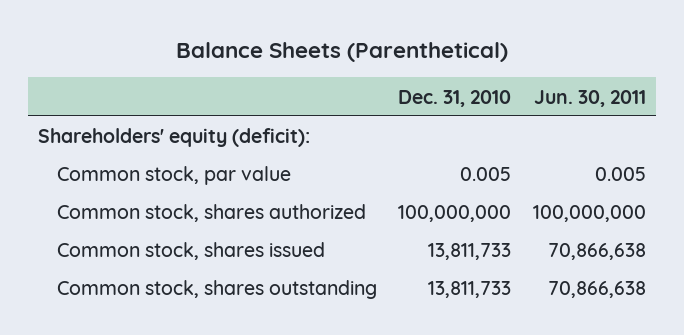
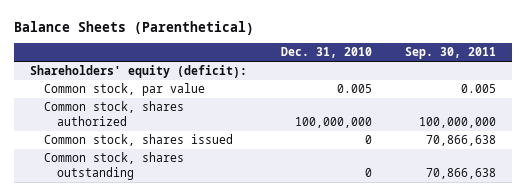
- | Dec. 31, 2010 | Jun. 30, 2011
+ | Dec. 31, 2010 | Sep. 30, 2011
- Common stock, shares issued | 13,811,733 | 70,866,638
- Common stock, shares outstanding | 13,811,733 | 70,866,638
+ Common stock, shares issued | 0 | 70,866,638
+ Common stock, shares outstanding | 0 | 70,866,638

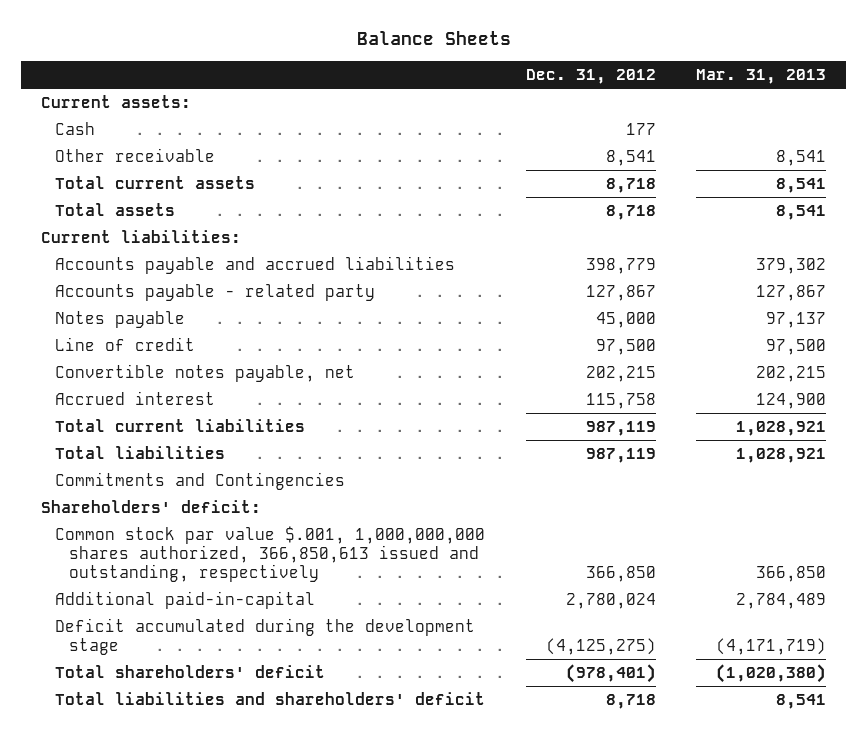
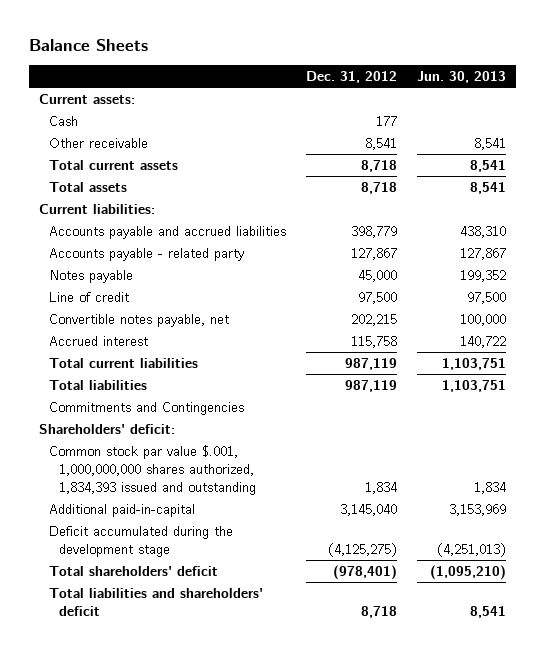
- | Dec. 31, 2012 | Mar. 31, 2013
+ | Dec. 31, 2012 | Jun. 30, 2013
- Common stock par value $.001, 1,000,000,000 shares authorized, 366,850,613 issued and outstanding, respectively | 366,850 | 366,850
- Additional paid-in-capital | 2,780,024 | 2,784,489
+ Common stock par value $.001, 1,000,000,000 shares authorized, 1,834,393 issued and outstanding | 1,834 | 1,834
+ Additional paid-in-capital | 3,145,040 | 3,153,969

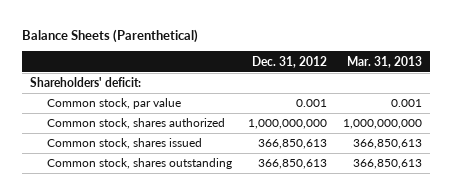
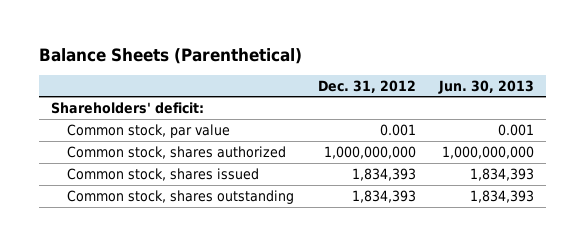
- | Dec. 31, 2012 | Mar. 31, 2013
+ | Dec. 31, 2012 | Jun. 30, 2013
- Common stock, shares issued | 366,850,613 | 366,850,613
- Common stock, shares outstanding | 366,850,613 | 366,850,613
+ Common stock, shares issued | 1,834,393 | 1,834,393
+ Common stock, shares outstanding | 1,834,393 | 1,834,393

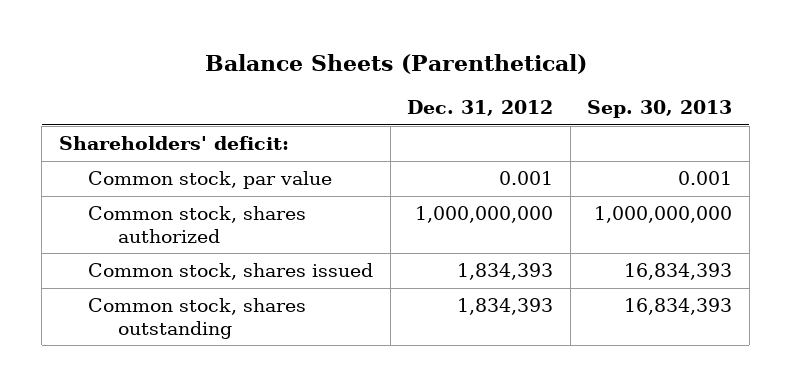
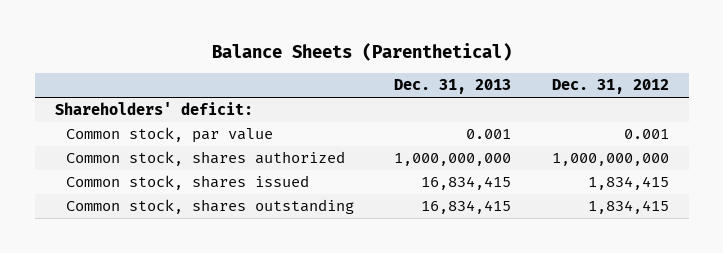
- | Dec. 31, 2012 | Sep. 30, 2013
+ | Dec. 31, 2013 | Dec. 31, 2012
- Common stock, shares issued | 1,834,393 | 16,834,393
- Common stock, shares outstanding | 1,834,393 | 16,834,393
+ Common stock, shares issued | 16,834,415 | 1,834,415
+ Common stock, shares outstanding | 16,834,415 | 1,834,415

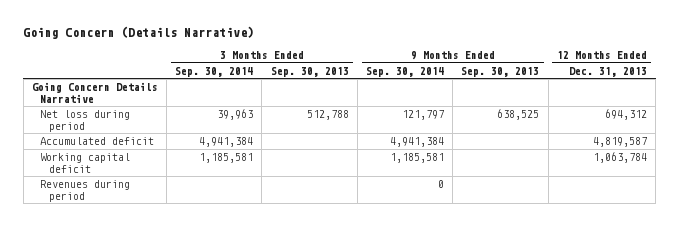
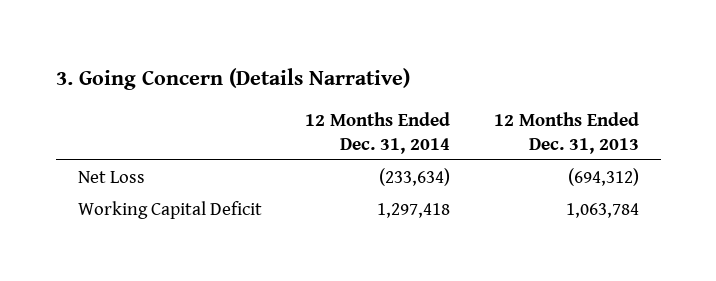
- Going Concern (Details Narrative)
+ 3. Going Concern (Details Narrative)
- | 3 Months Ended Sep. 30, 2014 | 3 Months Ended Sep. 30, 2013 | 9 Months Ended Sep. 30, 2014 | 9 Months Ended Sep. 30, 2013 | 12 Months Ended Dec. 31, 2013
+ | 12 Months Ended Dec. 31, 2014 | 12 Months Ended Dec. 31, 2013
- Going Concern Details Narrative
- Net loss during period | 39,963 | 512,788 | 121,797 | 638,525 | 694,312
- Accumulated deficit | 4,941,384 | | 4,941,384 | | 4,819,587
- Working capital deficit | 1,185,581 | | 1,185,581 | | 1,063,784
- Revenues during period | | | 0 | |
+ Net Loss | (233,634) | (694,312)
+ Working Capital Deficit | 1,297,418 | 1,063,784

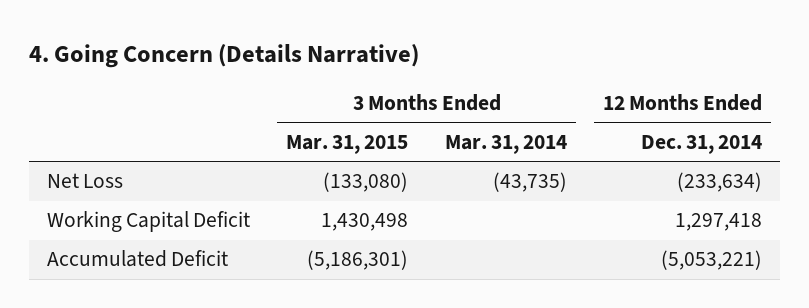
- 3. Going Concern (Details Narrative)
+ 4. Going Concern (Details Narrative)
- | 12 Months Ended Dec. 31, 2014 | 12 Months Ended Dec. 31, 2013
+ | 3 Months Ended Mar. 31, 2015 | 3 Months Ended Mar. 31, 2014 | 12 Months Ended Dec. 31, 2014
+ Accumulated Deficit | (5,186,301) | | (5,053,221)

